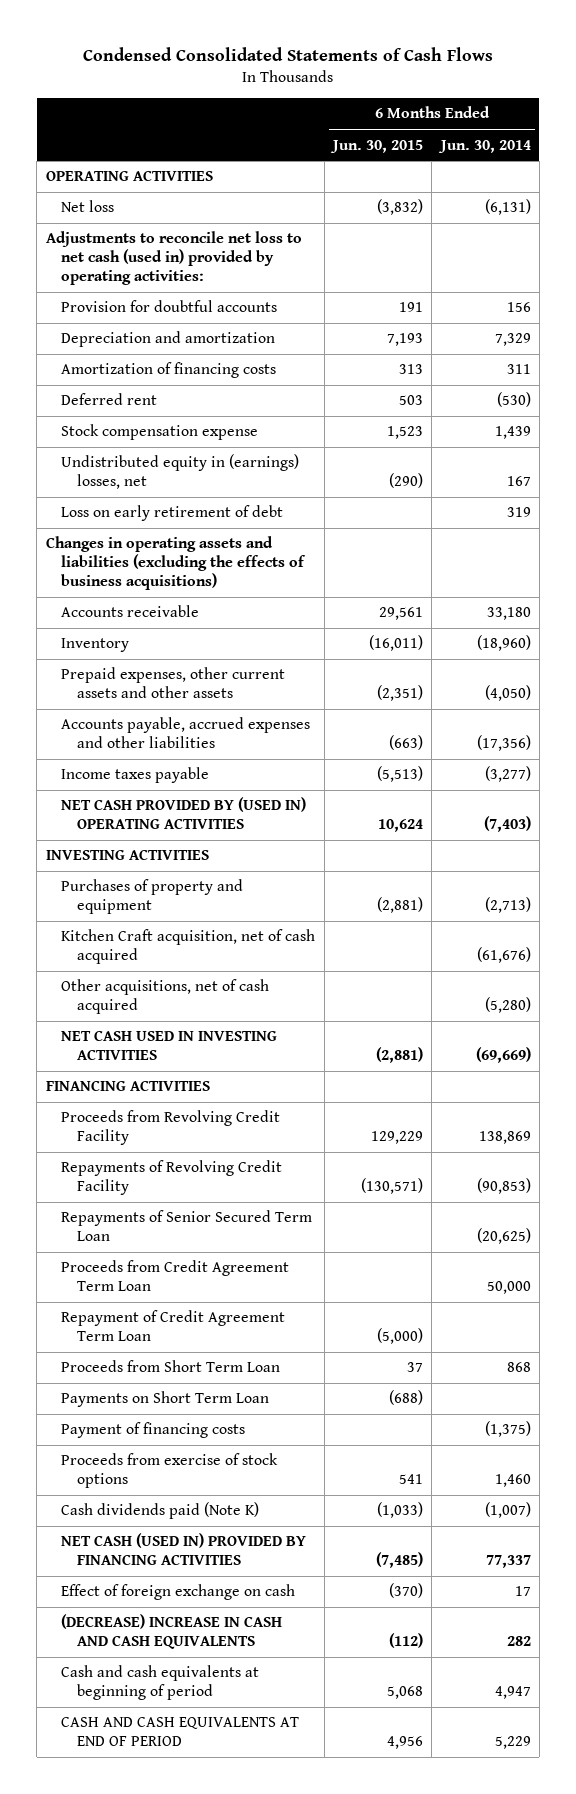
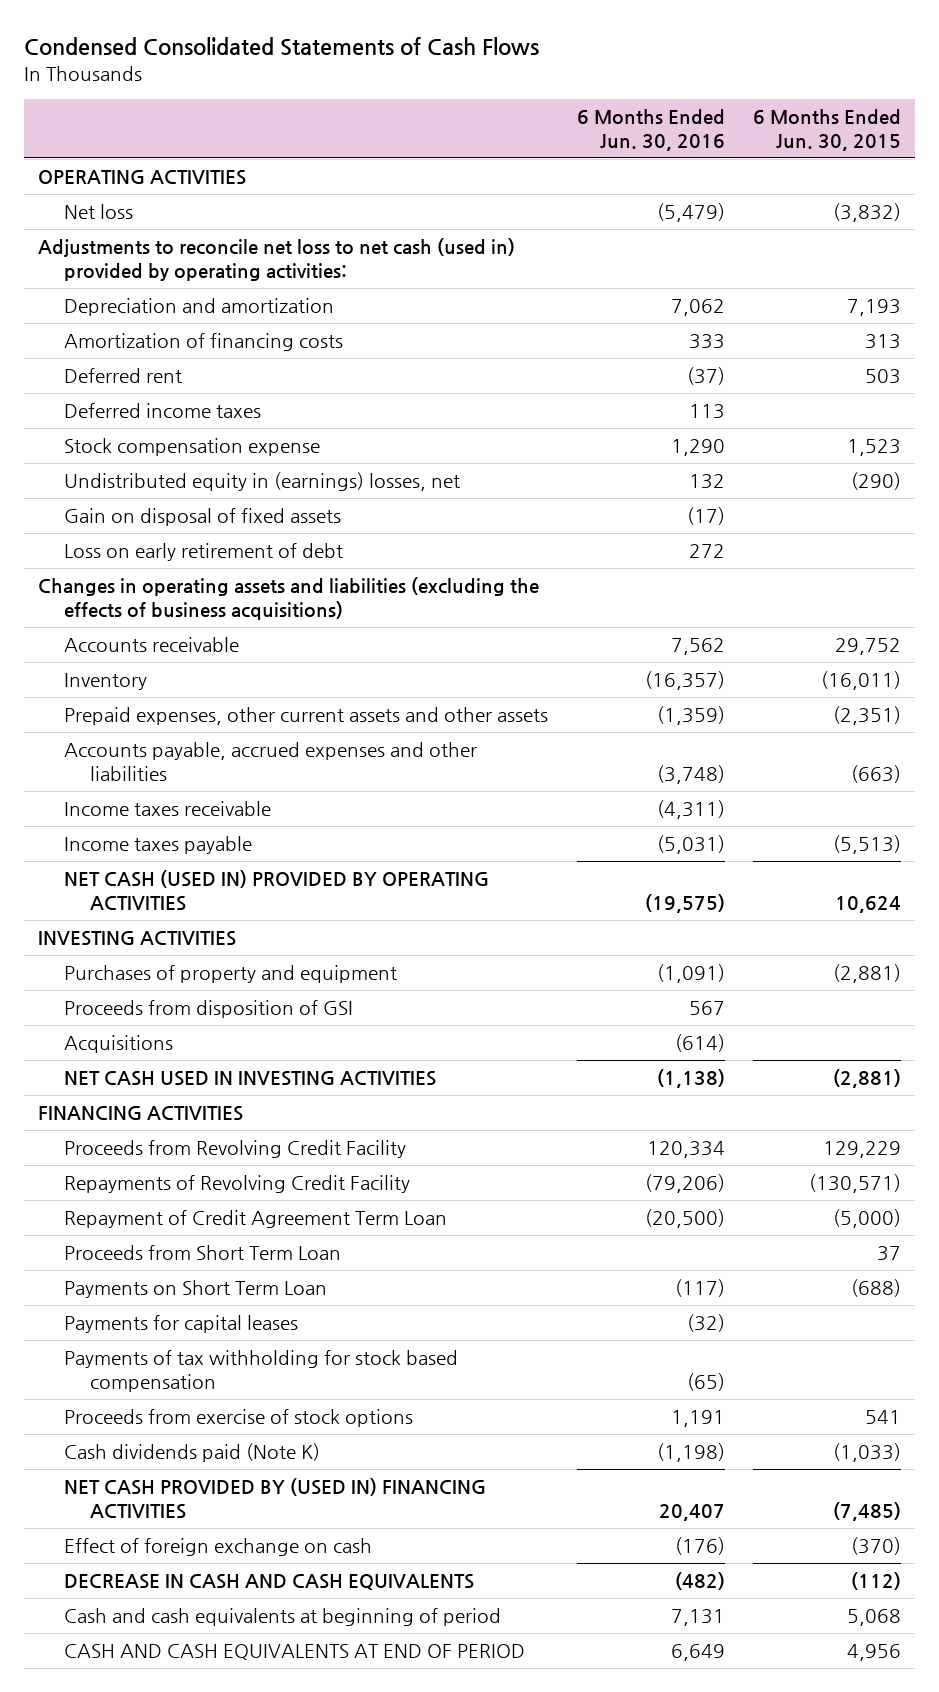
- | 6 Months Ended Jun. 30, 2015 | 6 Months Ended Jun. 30, 2014
+ | 6 Months Ended Jun. 30, 2016 | 6 Months Ended Jun. 30, 2015
- Provision for doubtful accounts | 191 | 156
+ Deferred income taxes | 113 |
+ Gain on disposal of fixed assets | (17) |
- Accounts receivable | 29,561 | 33,180
+ Accounts receivable | 7,562 | 29,752
+ Income taxes receivable | (4,311) |
- NET CASH PROVIDED BY (USED IN) OPERATING ACTIVITIES | 10,624 | (7,403)
+ NET CASH (USED IN) PROVIDED BY OPERATING ACTIVITIES | (19,575) | 10,624
- Kitchen Craft acquisition, net of cash acquired | | (61,676)
- Other acquisitions, net of cash acquired | | (5,280)
+ Proceeds from disposition of GSI | 567 |
+ Acquisitions | (614) |
- Repayments of Senior Secured Term Loan | | (20,625)
- Proceeds from Credit Agreement Term Loan | | 50,000
- Payment of financing costs | | (1,375)
+ Payments for capital leases | (32) |
+ Payments of tax withholding for stock based compensation | (65) |
- NET CASH (USED IN) PROVIDED BY FINANCING ACTIVITIES | (7,485) | 77,337
+ NET CASH PROVIDED BY (USED IN) FINANCING ACTIVITIES | 20,407 | (7,485)
- (DECREASE) INCREASE IN CASH AND CASH EQUIVALENTS | (112) | 282
+ DECREASE IN CASH AND CASH EQUIVALENTS | (482) | (112)

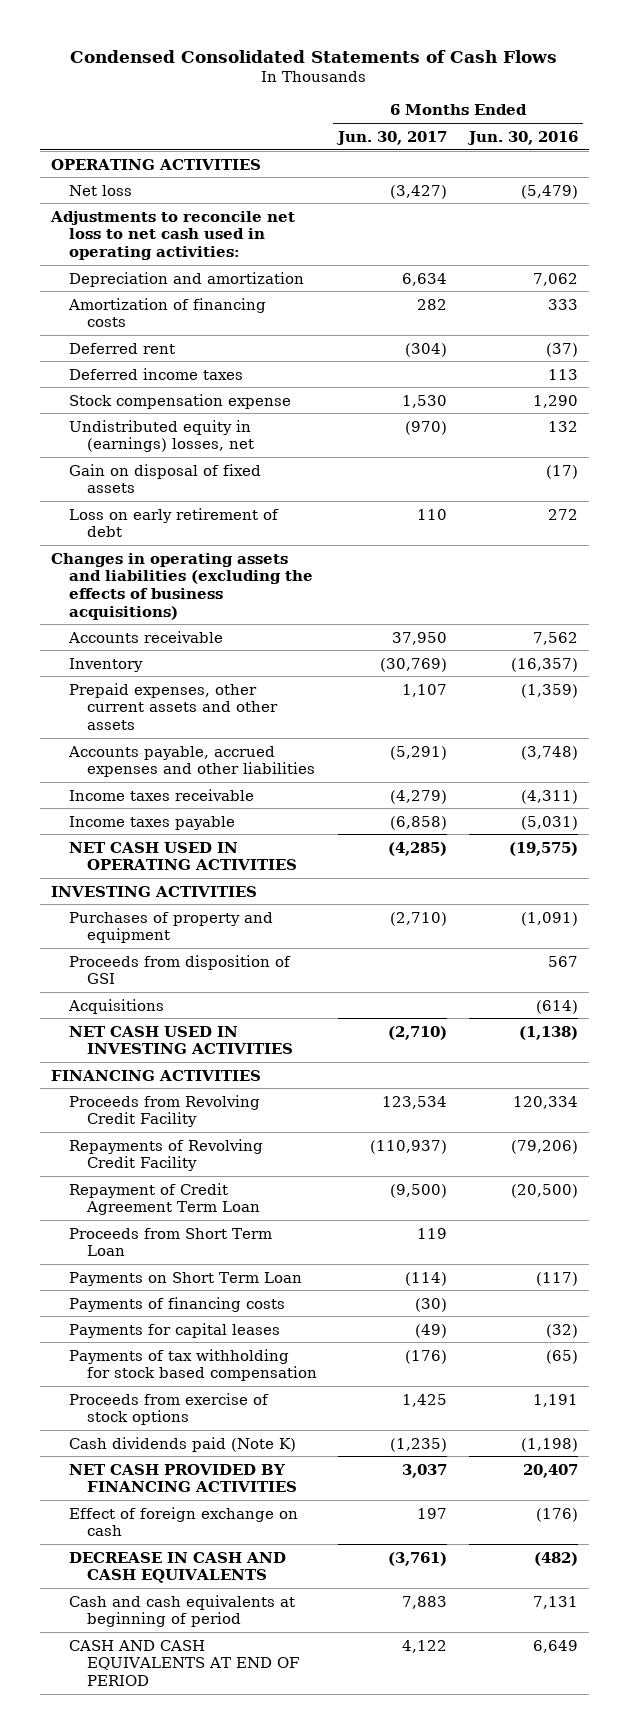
- | 6 Months Ended Jun. 30, 2016 | 6 Months Ended Jun. 30, 2015
+ | 6 Months Ended Jun. 30, 2017 | 6 Months Ended Jun. 30, 2016
- Adjustments to reconcile net loss to net cash (used in) provided by operating activities:
+ Adjustments to reconcile net loss to net cash used in operating activities:
- NET CASH (USED IN) PROVIDED BY OPERATING ACTIVITIES | (19,575) | 10,624
+ NET CASH USED IN OPERATING ACTIVITIES | (4,285) | (19,575)
+ Payments of financing costs | (30) |
- NET CASH PROVIDED BY (USED IN) FINANCING ACTIVITIES | 20,407 | (7,485)
+ NET CASH PROVIDED BY FINANCING ACTIVITIES | 3,037 | 20,407

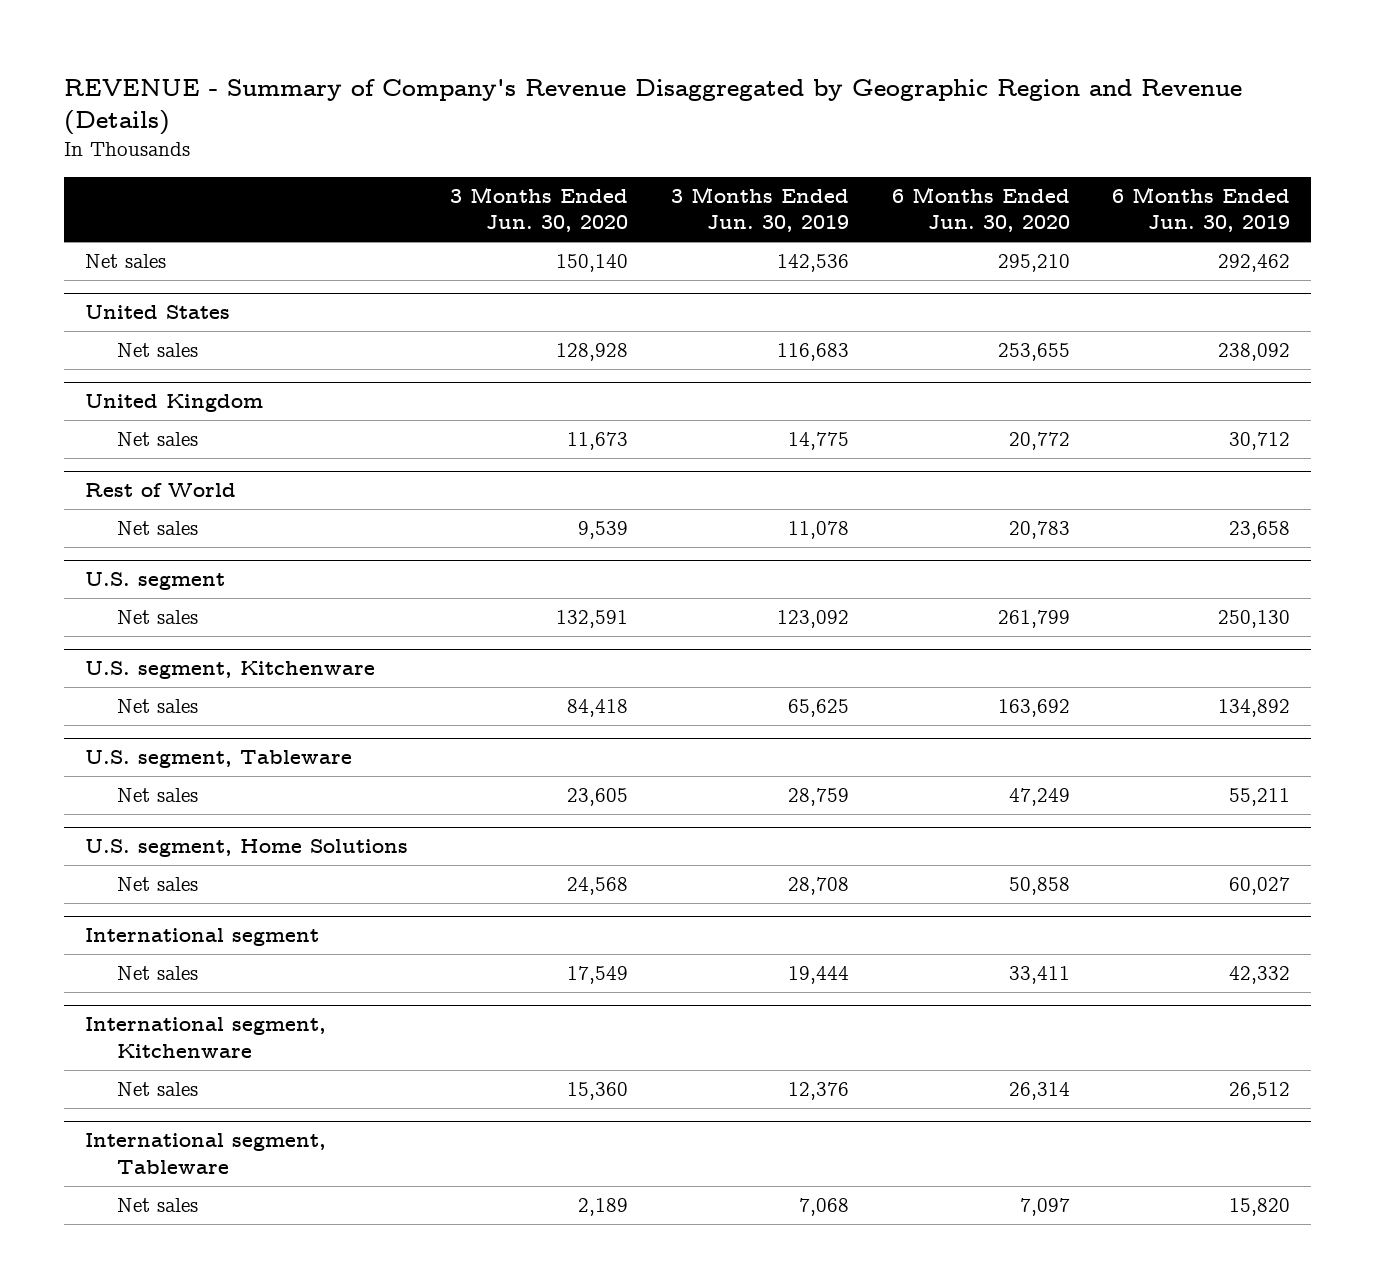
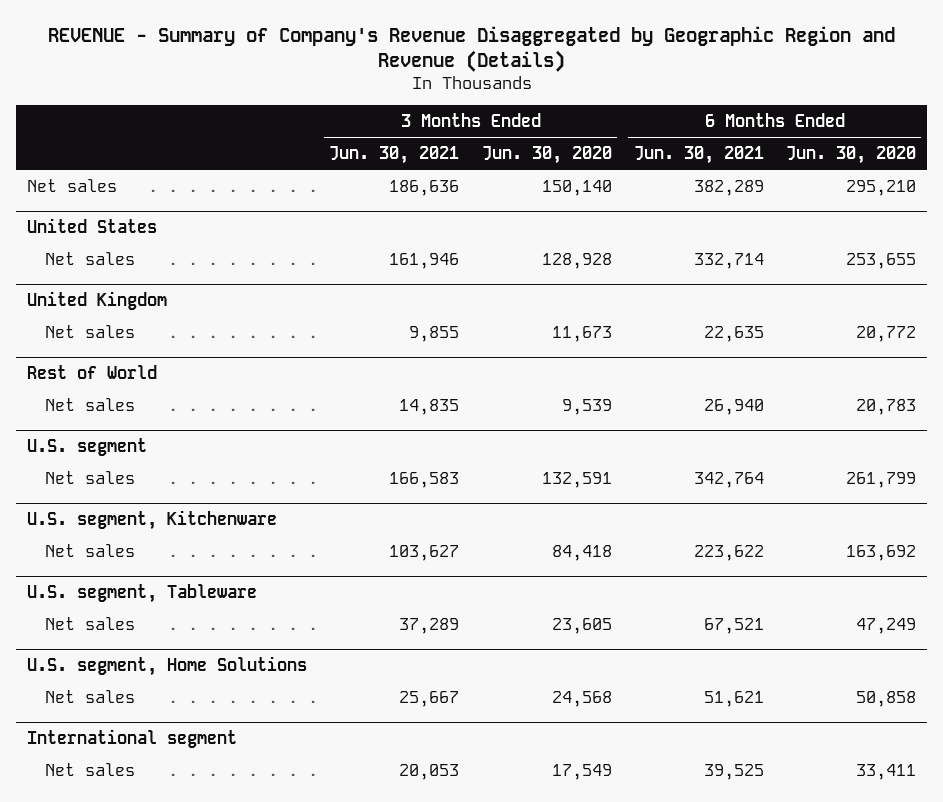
- | 3 Months Ended Jun. 30, 2020 | 3 Months Ended Jun. 30, 2019 | 6 Months Ended Jun. 30, 2020 | 6 Months Ended Jun. 30, 2019
+ | 3 Months Ended Jun. 30, 2021 | 3 Months Ended Jun. 30, 2020 | 6 Months Ended Jun. 30, 2021 | 6 Months Ended Jun. 30, 2020
- International segment, Kitchenware
- Net sales | 15,360 | 12,376 | 26,314 | 26,512
- International segment, Tableware
- Net sales | 2,189 | 7,068 | 7,097 | 15,820

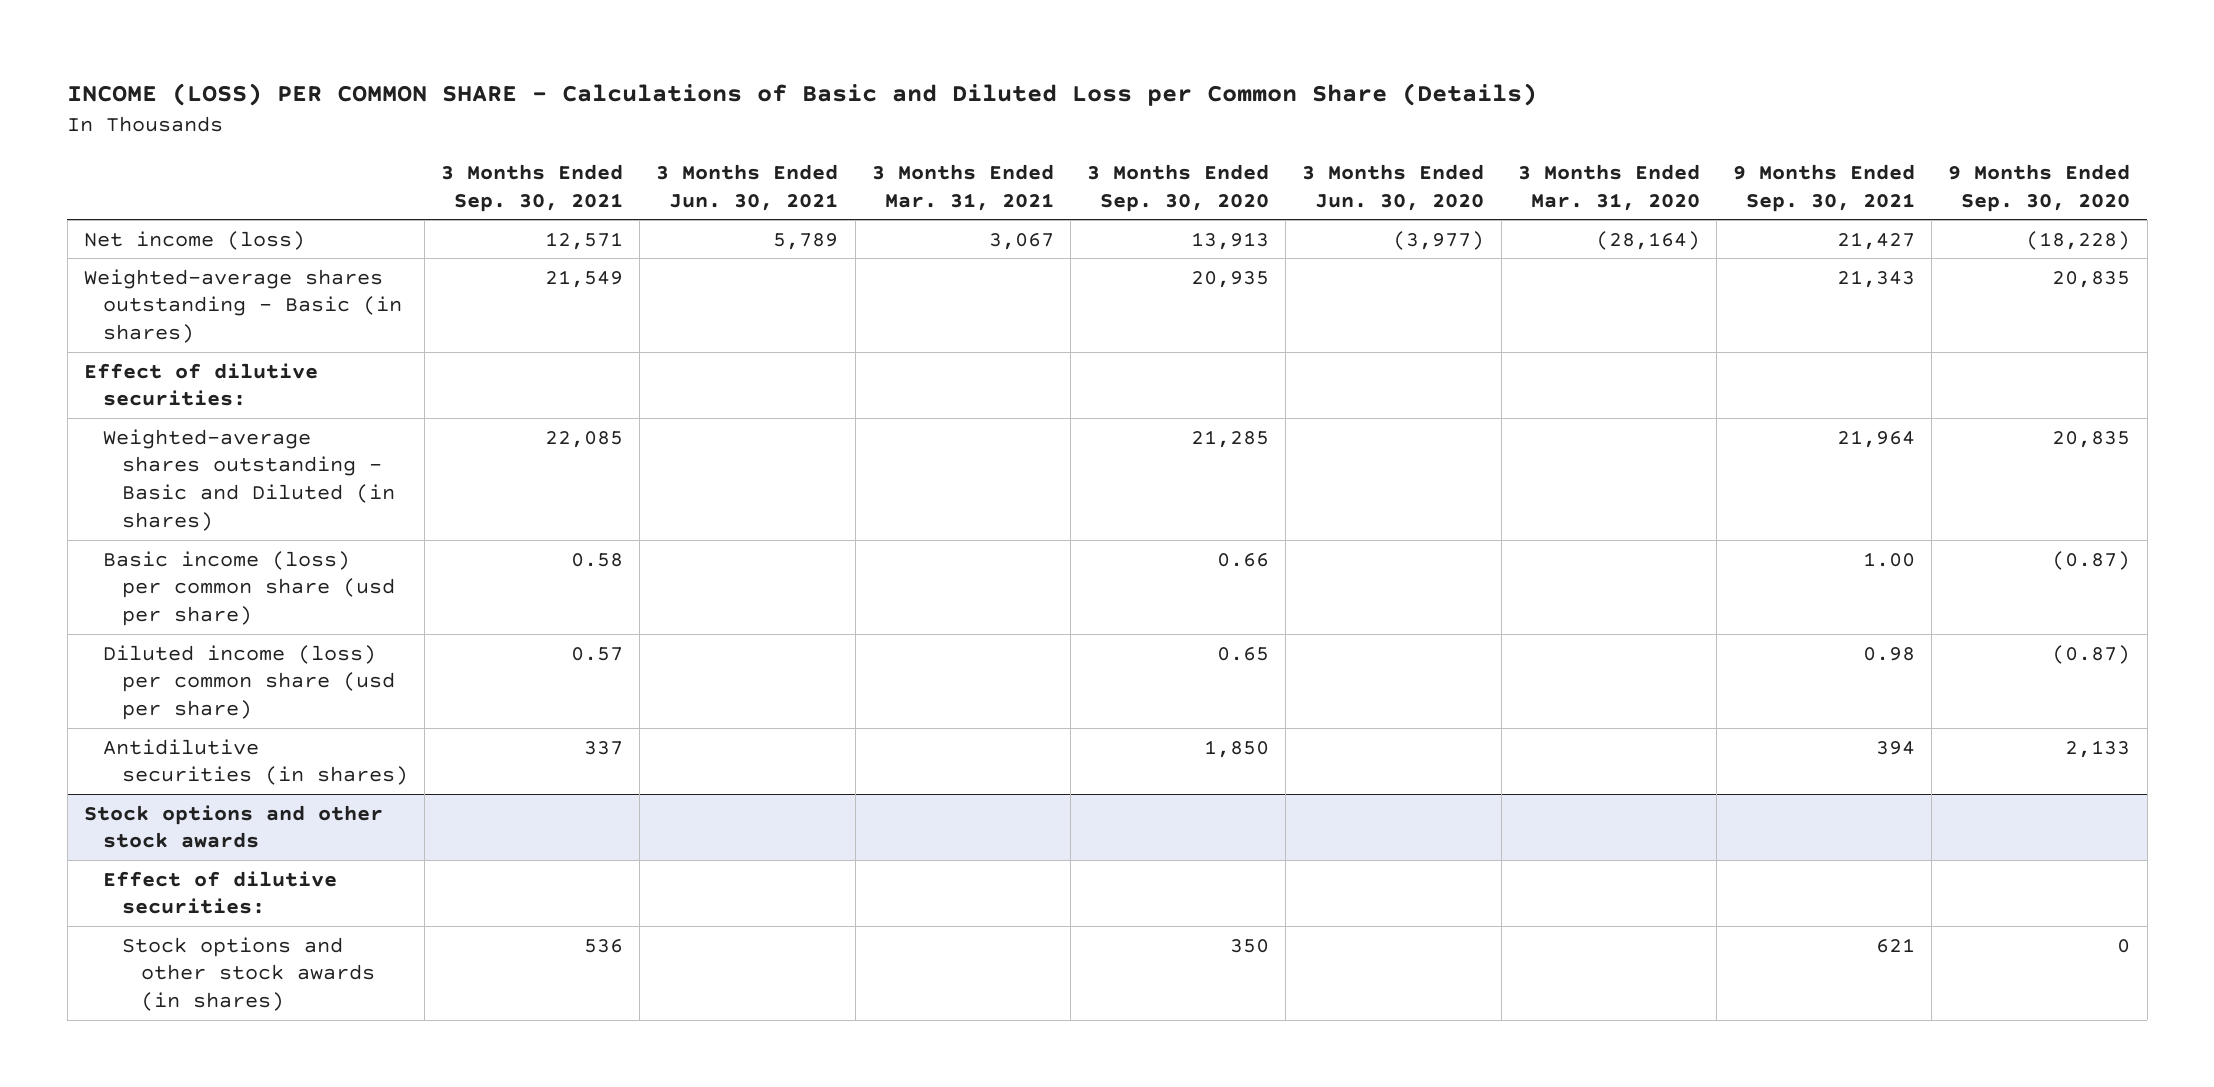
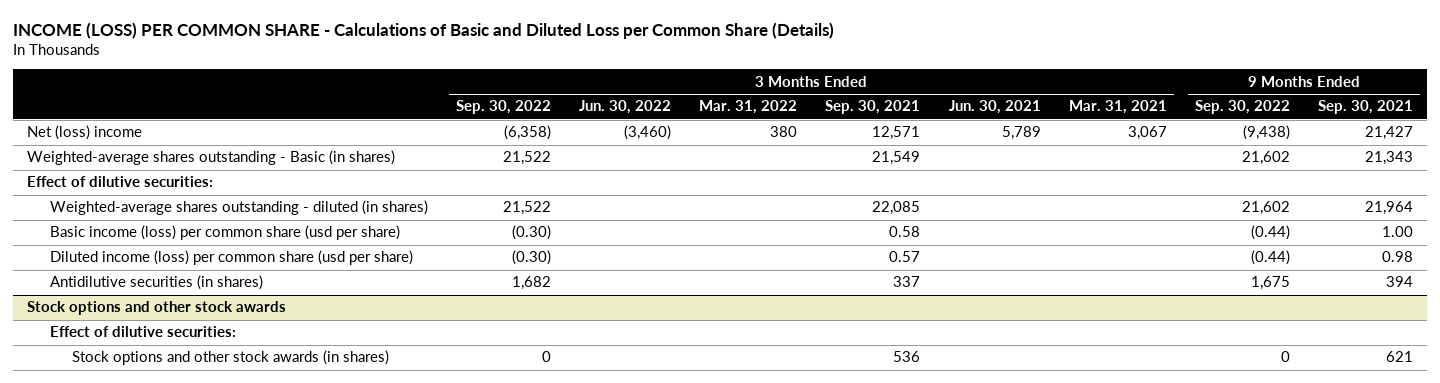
- | 3 Months Ended Sep. 30, 2021 | 3 Months Ended Jun. 30, 2021 | 3 Months Ended Mar. 31, 2021 | 3 Months Ended Sep. 30, 2020 | 3 Months Ended Jun. 30, 2020 | 3 Months Ended Mar. 31, 2020 | 9 Months Ended Sep. 30, 2021 | 9 Months Ended Sep. 30, 2020
+ | 3 Months Ended Sep. 30, 2022 | 3 Months Ended Jun. 30, 2022 | 3 Months Ended Mar. 31, 2022 | 3 Months Ended Sep. 30, 2021 | 3 Months Ended Jun. 30, 2021 | 3 Months Ended Mar. 31, 2021 | 9 Months Ended Sep. 30, 2022 | 9 Months Ended Sep. 30, 2021
- Net income (loss) | 12,571 | 5,789 | 3,067 | 13,913 | (3,977) | (28,164) | 21,427 | (18,228)
+ Net (loss) income | (6,358) | (3,460) | 380 | 12,571 | 5,789 | 3,067 | (9,438) | 21,427
- Weighted-average shares outstanding - Basic and Diluted (in shares) | 22,085 | | | 21,285 | | | 21,964 | 20,835
+ Weighted-average shares outstanding - diluted (in shares) | 21,522 | | | 22,085 | | | 21,602 | 21,964

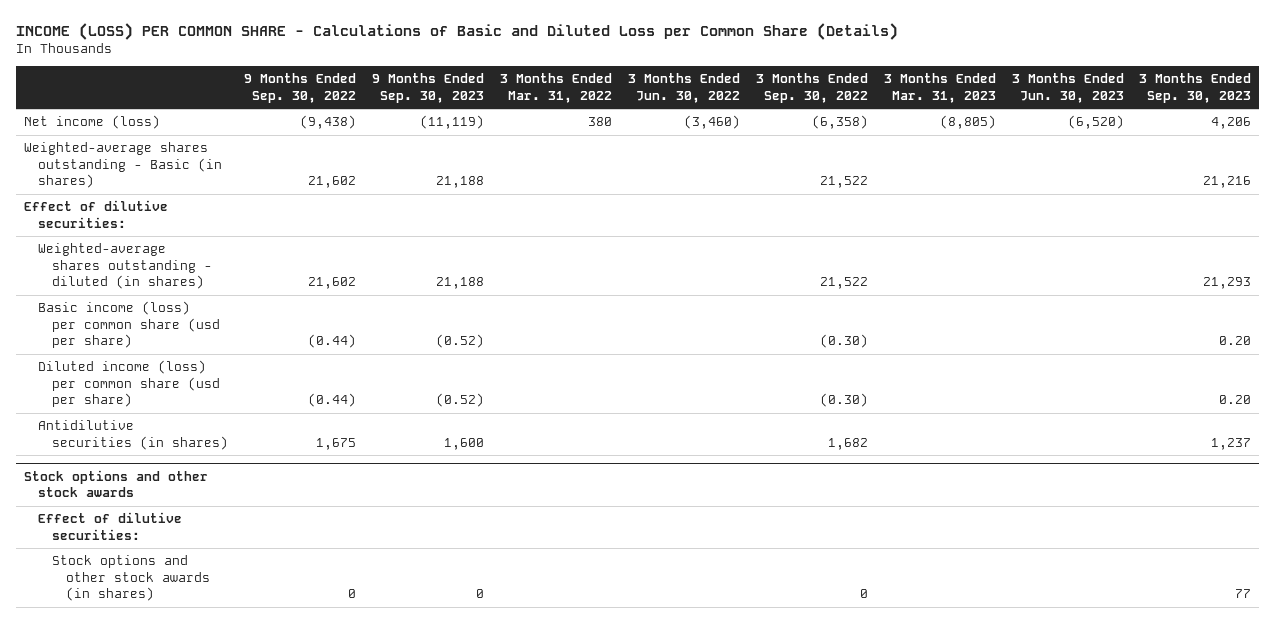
- | 3 Months Ended Sep. 30, 2022 | 3 Months Ended Jun. 30, 2022 | 3 Months Ended Mar. 31, 2022 | 3 Months Ended Sep. 30, 2021 | 3 Months Ended Jun. 30, 2021 | 3 Months Ended Mar. 31, 2021 | 9 Months Ended Sep. 30, 2022 | 9 Months Ended Sep. 30, 2021
+ | 9 Months Ended Sep. 30, 2022 | 9 Months Ended Sep. 30, 2023 | 3 Months Ended Mar. 31, 2022 | 3 Months Ended Jun. 30, 2022 | 3 Months Ended Sep. 30, 2022 | 3 Months Ended Mar. 31, 2023 | 3 Months Ended Jun. 30, 2023 | 3 Months Ended Sep. 30, 2023
- Net (loss) income | (6,358) | (3,460) | 380 | 12,571 | 5,789 | 3,067 | (9,438) | 21,427
+ Net income (loss) | (9,438) | (11,119) | 380 | (3,460) | (6,358) | (8,805) | (6,520) | 4,206

